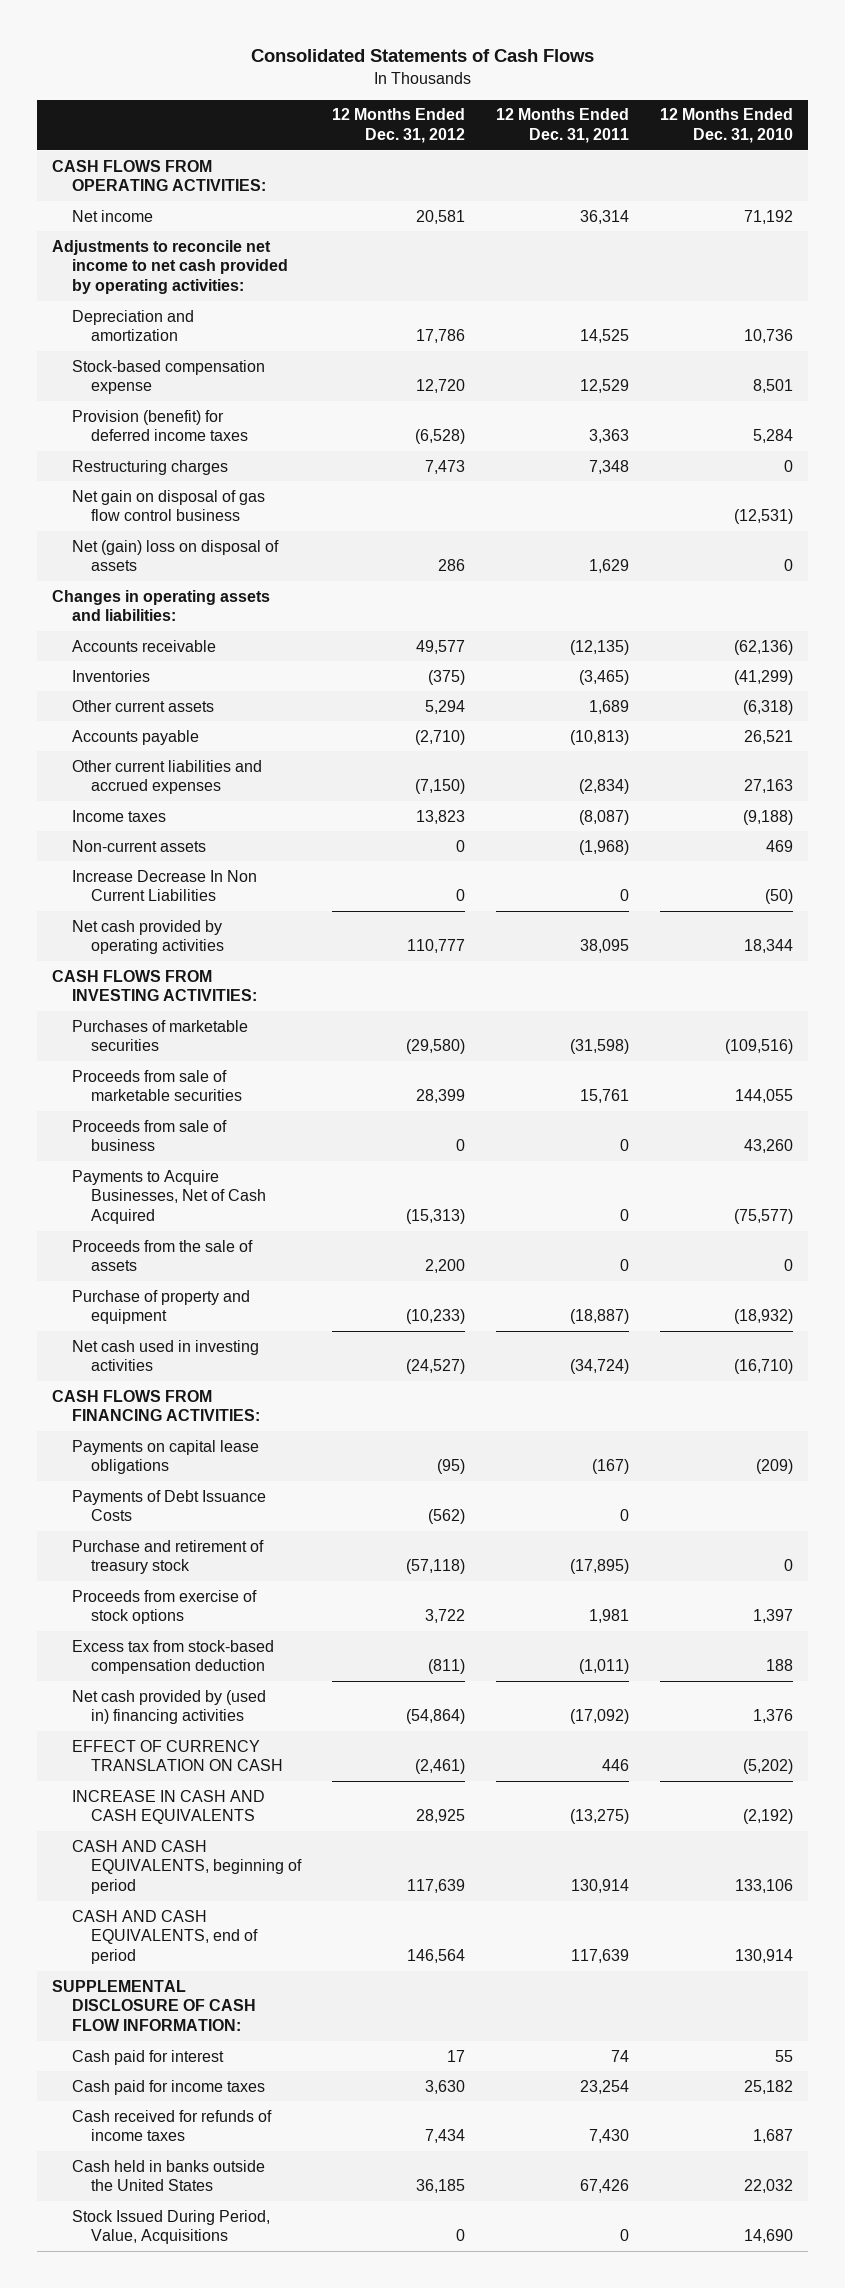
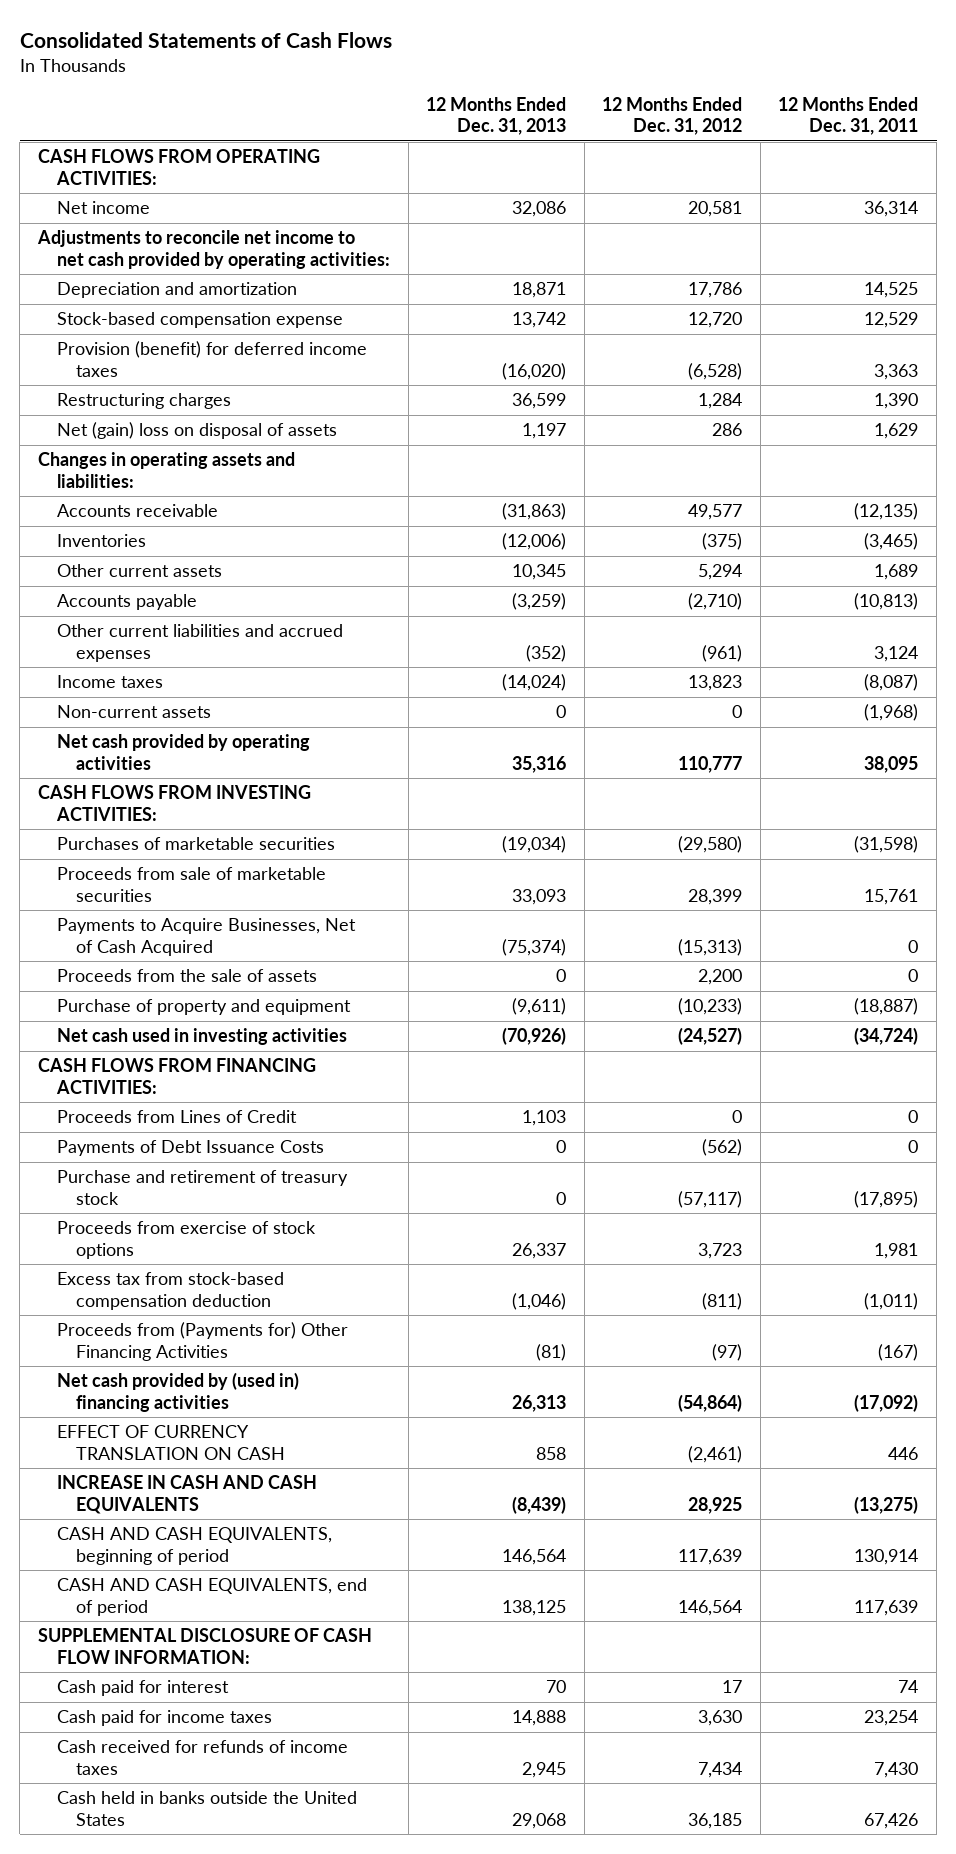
- | 12 Months Ended Dec. 31, 2012 | 12 Months Ended Dec. 31, 2011 | 12 Months Ended Dec. 31, 2010
+ | 12 Months Ended Dec. 31, 2013 | 12 Months Ended Dec. 31, 2012 | 12 Months Ended Dec. 31, 2011
- Restructuring charges | 7,473 | 7,348 | 0
- Net gain on disposal of gas flow control business | | | (12,531)
+ Restructuring charges | 36,599 | 1,284 | 1,390
- Other current liabilities and accrued expenses | (7,150) | (2,834) | 27,163
+ Other current liabilities and accrued expenses | (352) | (961) | 3,124
- Increase Decrease In Non Current Liabilities | 0 | 0 | (50)
- Proceeds from sale of business | 0 | 0 | 43,260
- Payments on capital lease obligations | (95) | (167) | (209)
+ Proceeds from Lines of Credit | 1,103 | 0 | 0
- Purchase and retirement of treasury stock | (57,118) | (17,895) | 0
- Proceeds from exercise of stock options | 3,722 | 1,981 | 1,397
+ Purchase and retirement of treasury stock | 0 | (57,117) | (17,895)
+ Proceeds from exercise of stock options | 26,337 | 3,723 | 1,981
+ Proceeds from (Payments for) Other Financing Activities | (81) | (97) | (167)
- Stock Issued During Period, Value, Acquisitions | 0 | 0 | 14,690

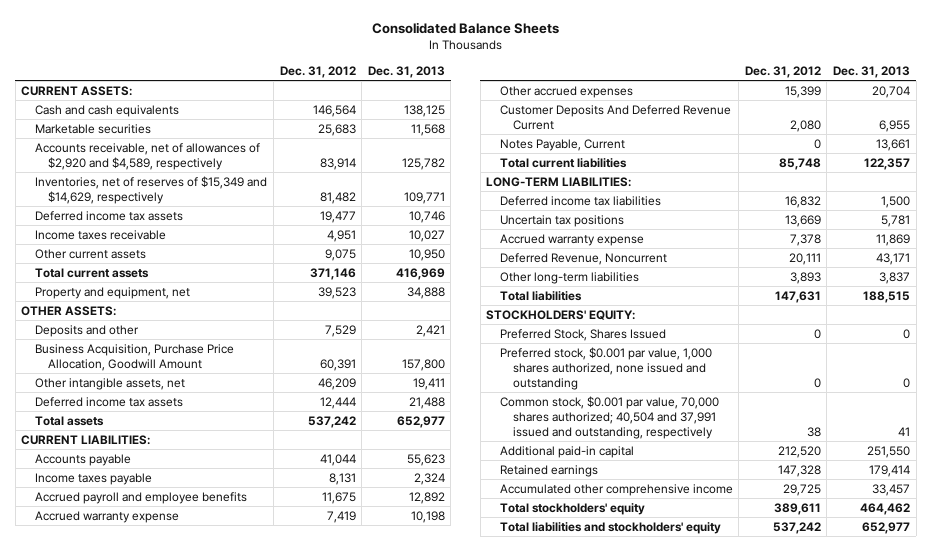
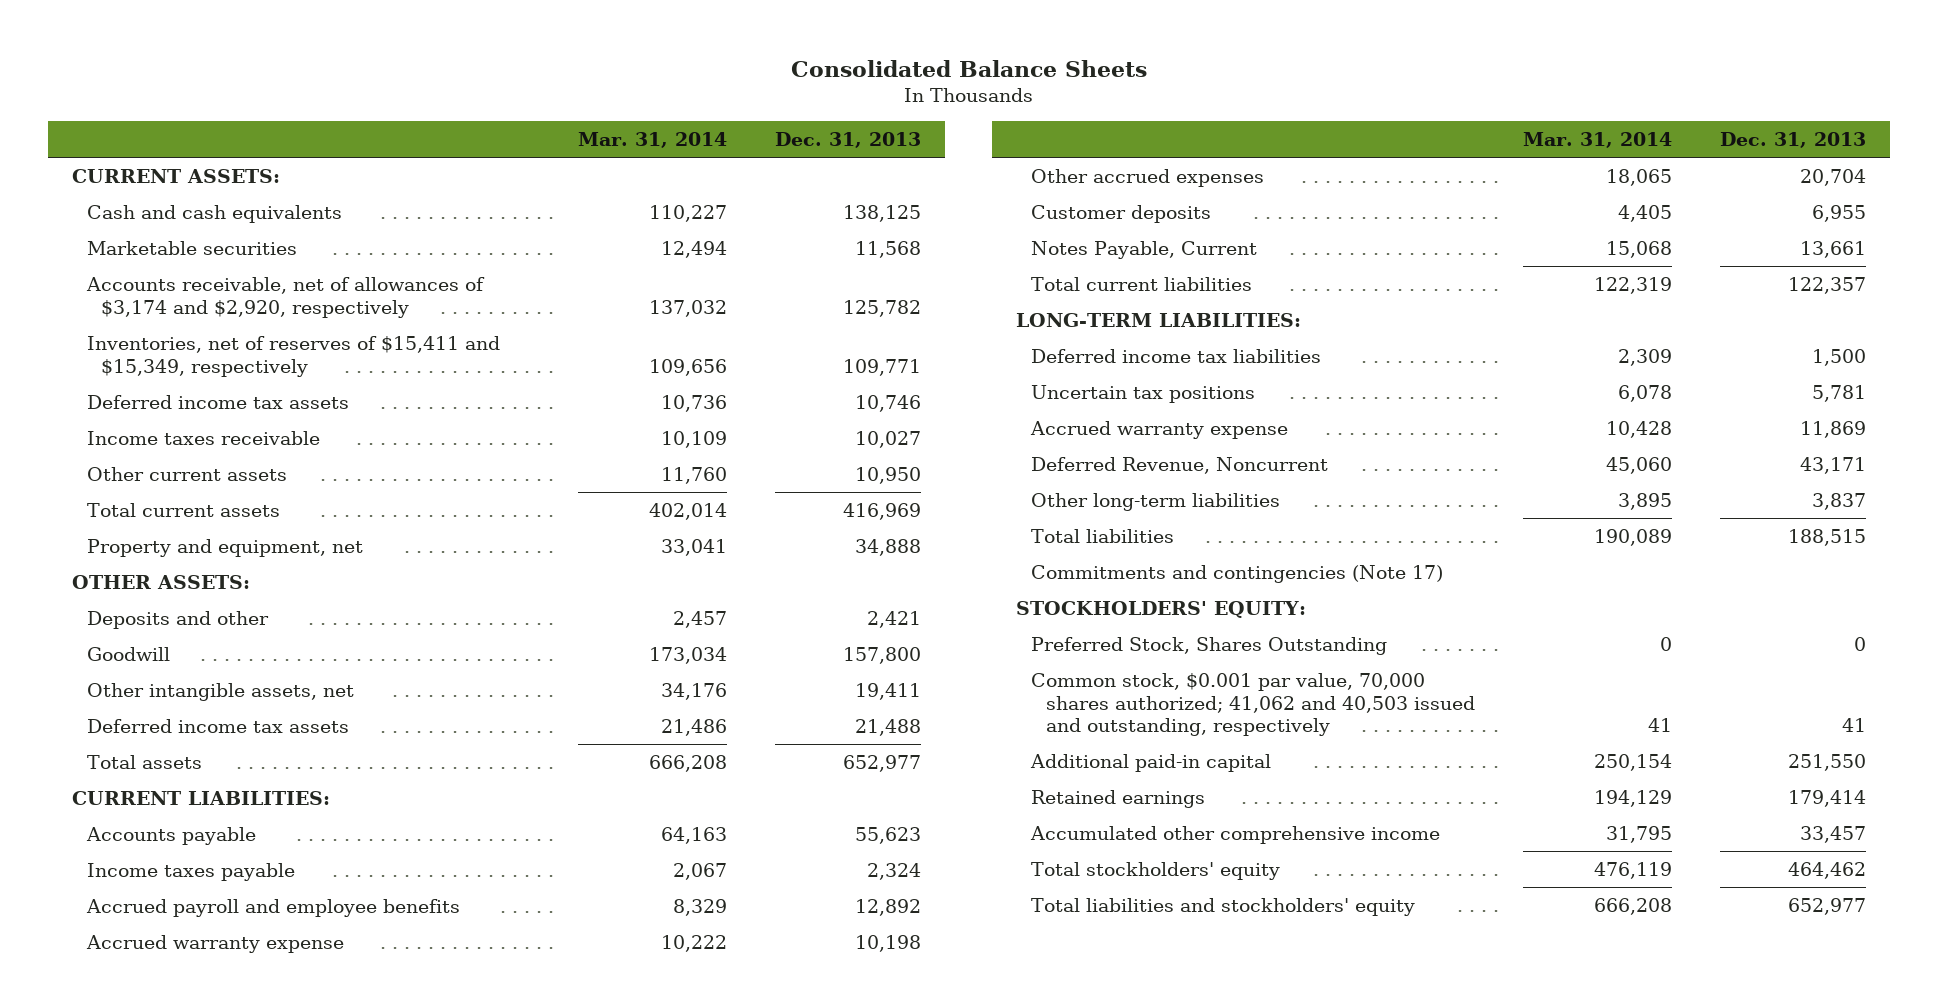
- | Dec. 31, 2012 | Dec. 31, 2013
+ | Mar. 31, 2014 | Dec. 31, 2013
- Accounts receivable, net of allowances of $2,920 and $4,589, respectively | 83,914 | 125,782
- Inventories, net of reserves of $15,349 and $14,629, respectively | 81,482 | 109,771
+ Accounts receivable, net of allowances of $3,174 and $2,920, respectively | 137,032 | 125,782
+ Inventories, net of reserves of $15,411 and $15,349, respectively | 109,656 | 109,771
- Business Acquisition, Purchase Price Allocation, Goodwill Amount | 60,391 | 157,800
+ Goodwill | 173,034 | 157,800
- Customer Deposits And Deferred Revenue Current | 2,080 | 6,955
+ Customer deposits | 4,405 | 6,955
+ Commitments and contingencies (Note 17)
- Preferred Stock, Shares Issued | 0 | 0
- Preferred stock, $0.001 par value, 1,000 shares authorized, none issued and outstanding | 0 | 0
- Common stock, $0.001 par value, 70,000 shares authorized; 40,504 and 37,991 issued and outstanding, respectively | 38 | 41
+ Preferred Stock, Shares Outstanding | 0 | 0
+ Common stock, $0.001 par value, 70,000 shares authorized; 41,062 and 40,503 issued and outstanding, respectively | 41 | 41

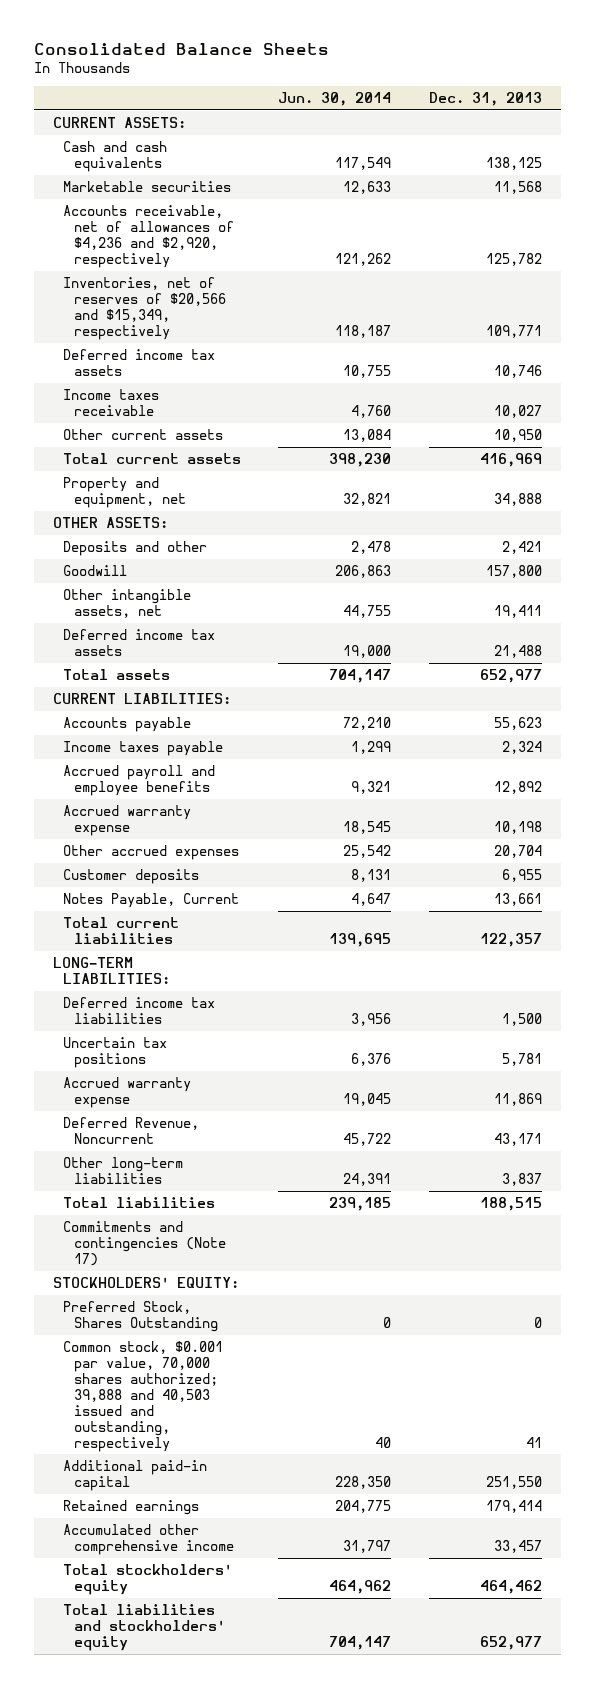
- | Mar. 31, 2014 | Dec. 31, 2013
+ | Jun. 30, 2014 | Dec. 31, 2013
- Accounts receivable, net of allowances of $3,174 and $2,920, respectively | 137,032 | 125,782
- Inventories, net of reserves of $15,411 and $15,349, respectively | 109,656 | 109,771
+ Accounts receivable, net of allowances of $4,236 and $2,920, respectively | 121,262 | 125,782
+ Inventories, net of reserves of $20,566 and $15,349, respectively | 118,187 | 109,771
- Common stock, $0.001 par value, 70,000 shares authorized; 41,062 and 40,503 issued and outstanding, respectively | 41 | 41
+ Common stock, $0.001 par value, 70,000 shares authorized; 39,888 and 40,503 issued and outstanding, respectively | 40 | 41

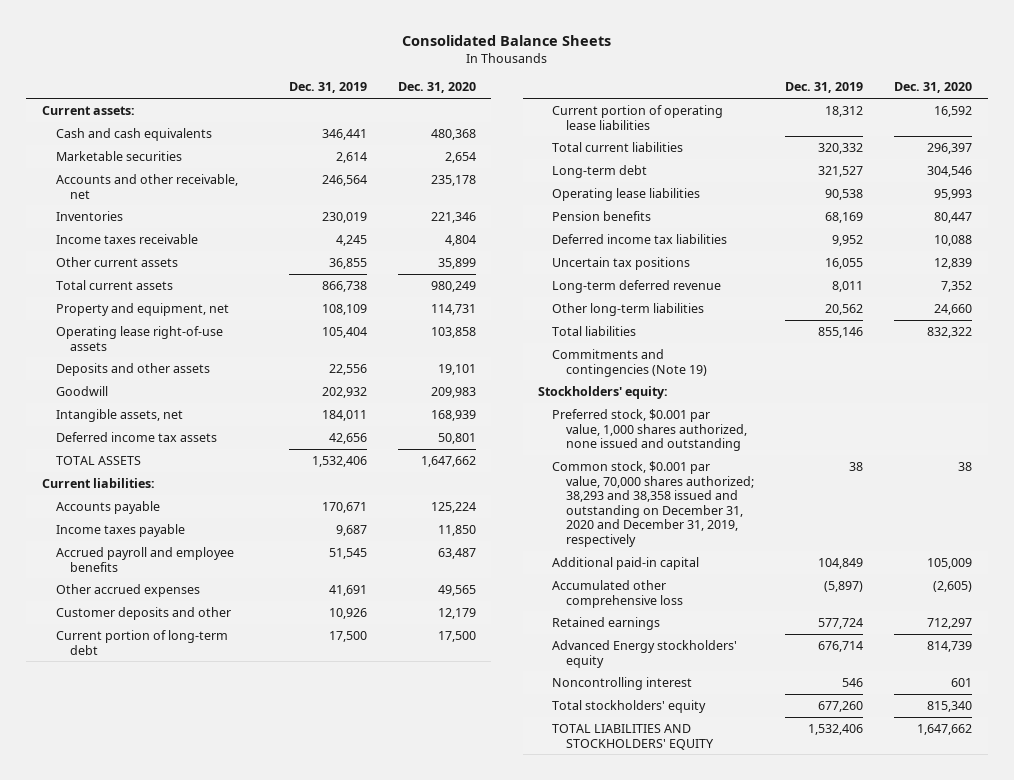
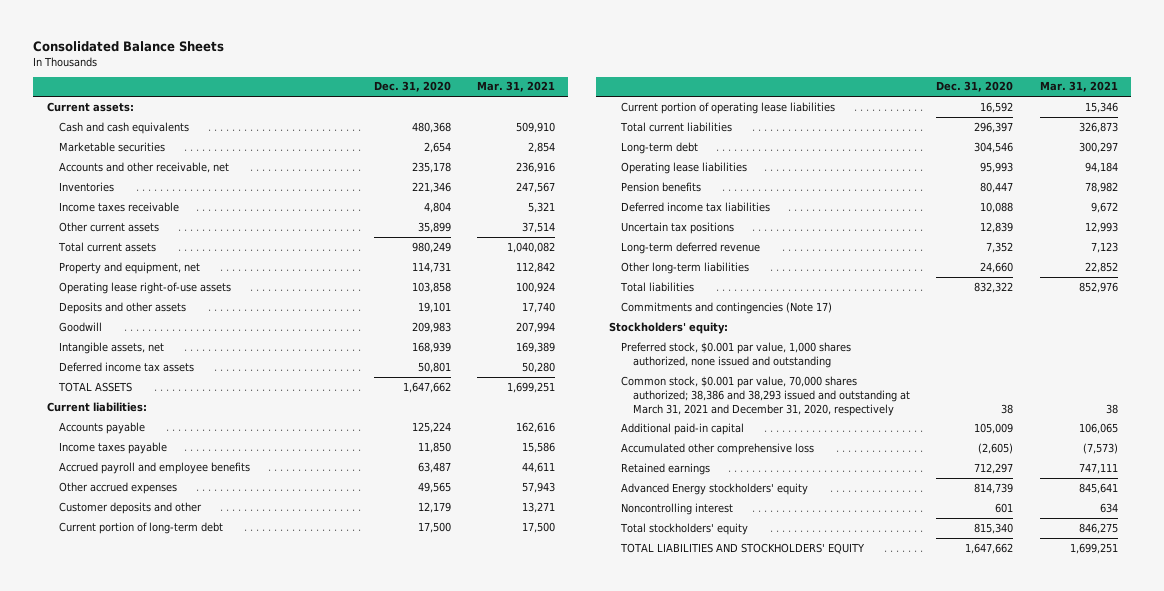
- | Dec. 31, 2019 | Dec. 31, 2020
+ | Dec. 31, 2020 | Mar. 31, 2021
- Commitments and contingencies (Note 19)
+ Commitments and contingencies (Note 17)
- Common stock, $0.001 par value, 70,000 shares authorized; 38,293 and 38,358 issued and outstanding on December 31, 2020 and December 31, 2019, respectively | 38 | 38
+ Common stock, $0.001 par value, 70,000 shares authorized; 38,386 and 38,293 issued and outstanding at March 31, 2021 and December 31, 2020, respectively | 38 | 38

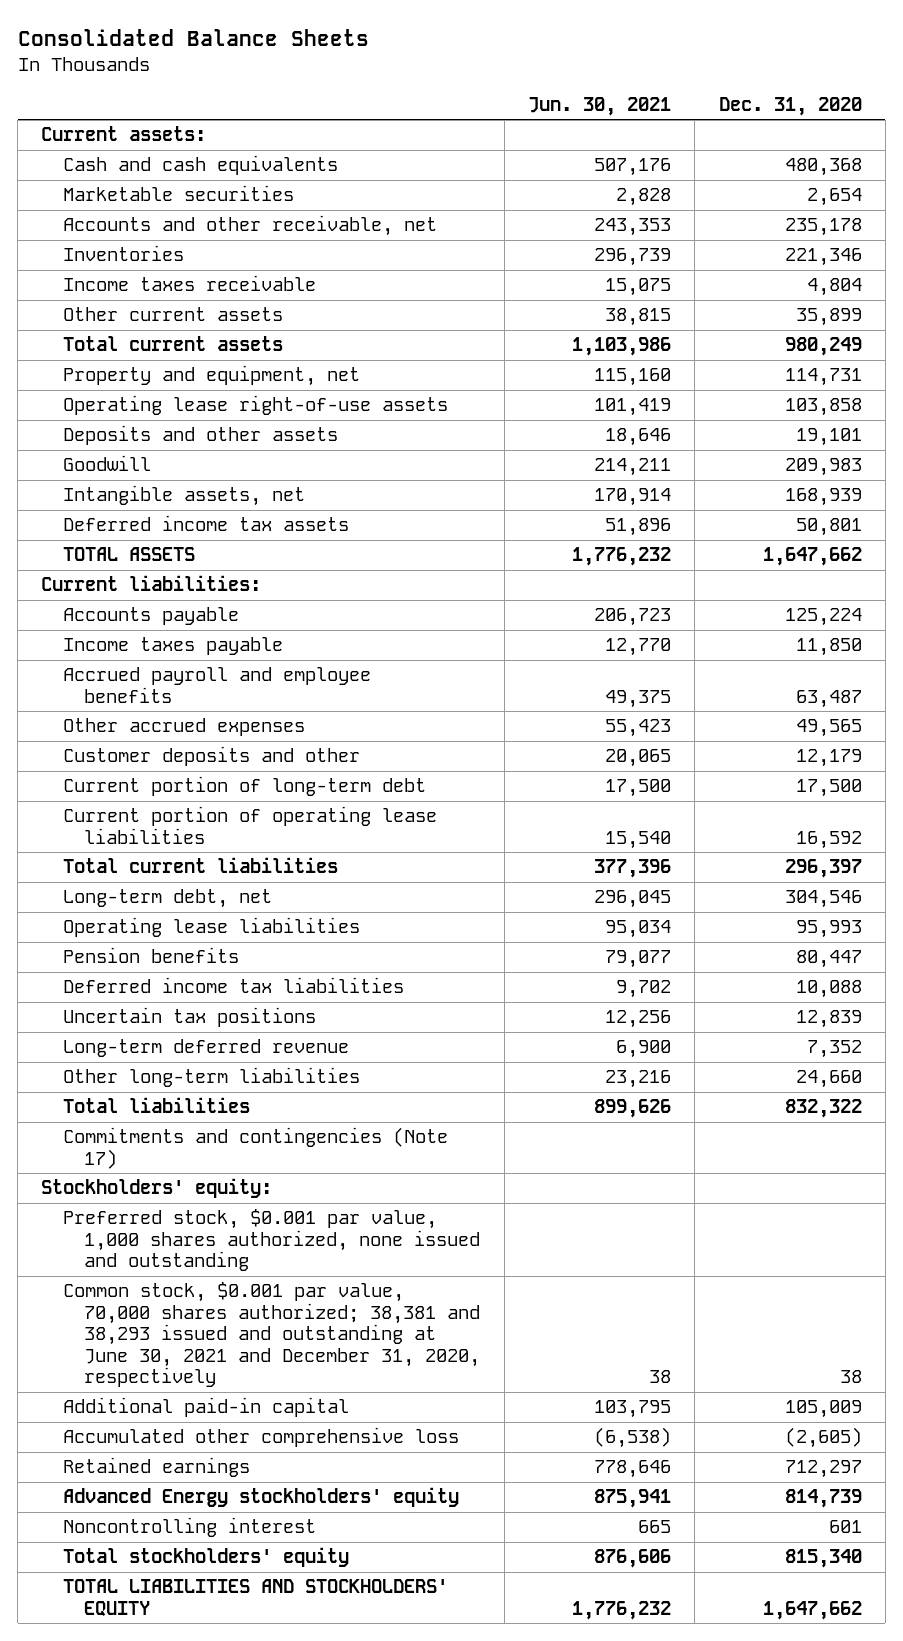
- | Dec. 31, 2020 | Mar. 31, 2021
+ | Jun. 30, 2021 | Dec. 31, 2020
- Long-term debt | 304,546 | 300,297
+ Long-term debt, net | 296,045 | 304,546
- Common stock, $0.001 par value, 70,000 shares authorized; 38,386 and 38,293 issued and outstanding at March 31, 2021 and December 31, 2020, respectively | 38 | 38
+ Common stock, $0.001 par value, 70,000 shares authorized; 38,381 and 38,293 issued and outstanding at June 30, 2021 and December 31, 2020, respectively | 38 | 38

